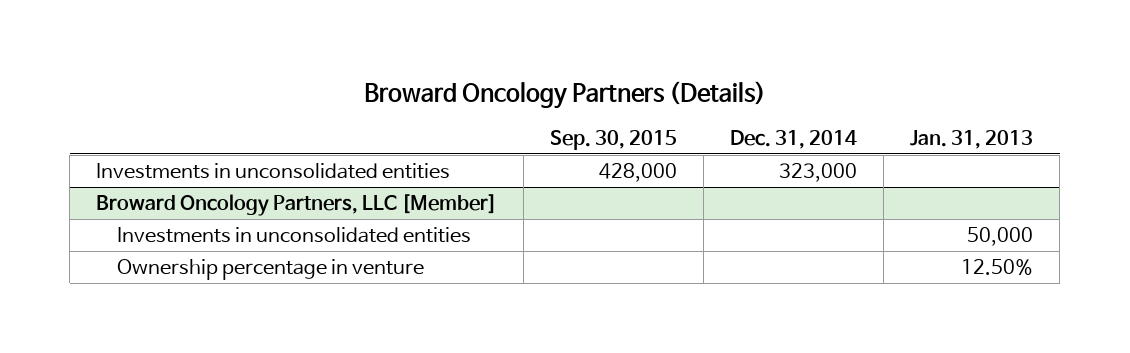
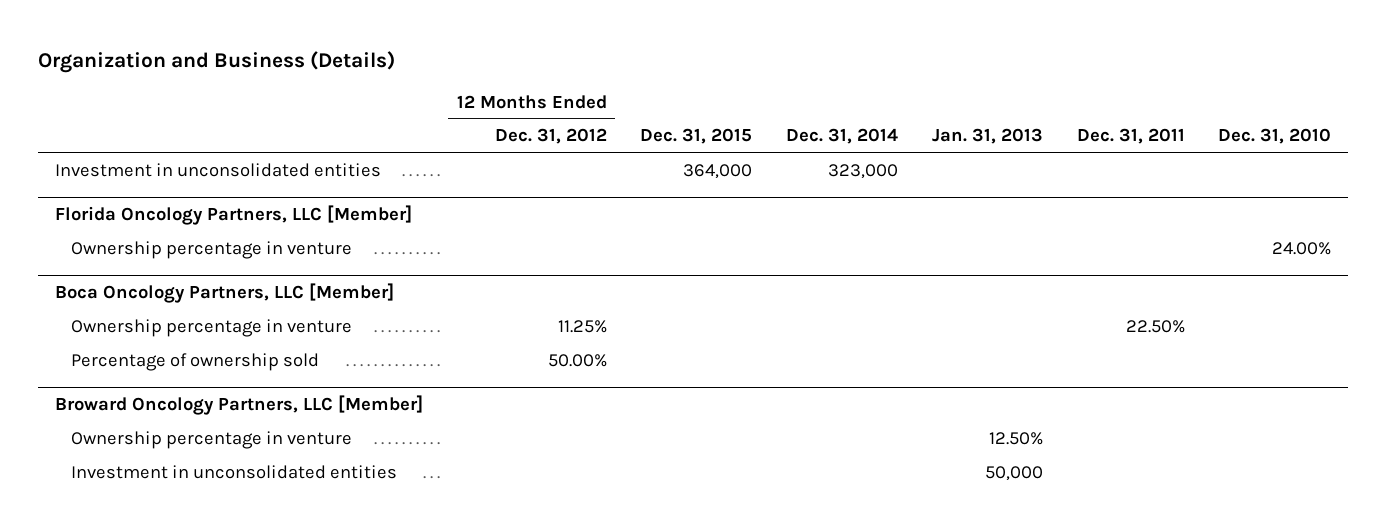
- Broward Oncology Partners (Details)
+ Organization and Business (Details)
- | Sep. 30, 2015 | Dec. 31, 2014 | Jan. 31, 2013
+ | 12 Months Ended Dec. 31, 2012 | Dec. 31, 2015 | Dec. 31, 2014 | Jan. 31, 2013 | Dec. 31, 2011 | Dec. 31, 2010
- Investments in unconsolidated entities | 428,000 | 323,000 |
+ Investment in unconsolidated entities | | 364,000 | 323,000 | | |
+ Florida Oncology Partners, LLC [Member]
+ Ownership percentage in venture | | | | | | 24.00%
+ Boca Oncology Partners, LLC [Member]
+ Ownership percentage in venture | 11.25% | | | | 22.50% |
+ Percentage of ownership sold | 50.00% | | | | |
@ Broward Oncology Partners, LLC [Member]
- Investments in unconsolidated entities | | | 50,000
+ Investment in unconsolidated entities | | | | 50,000 | |

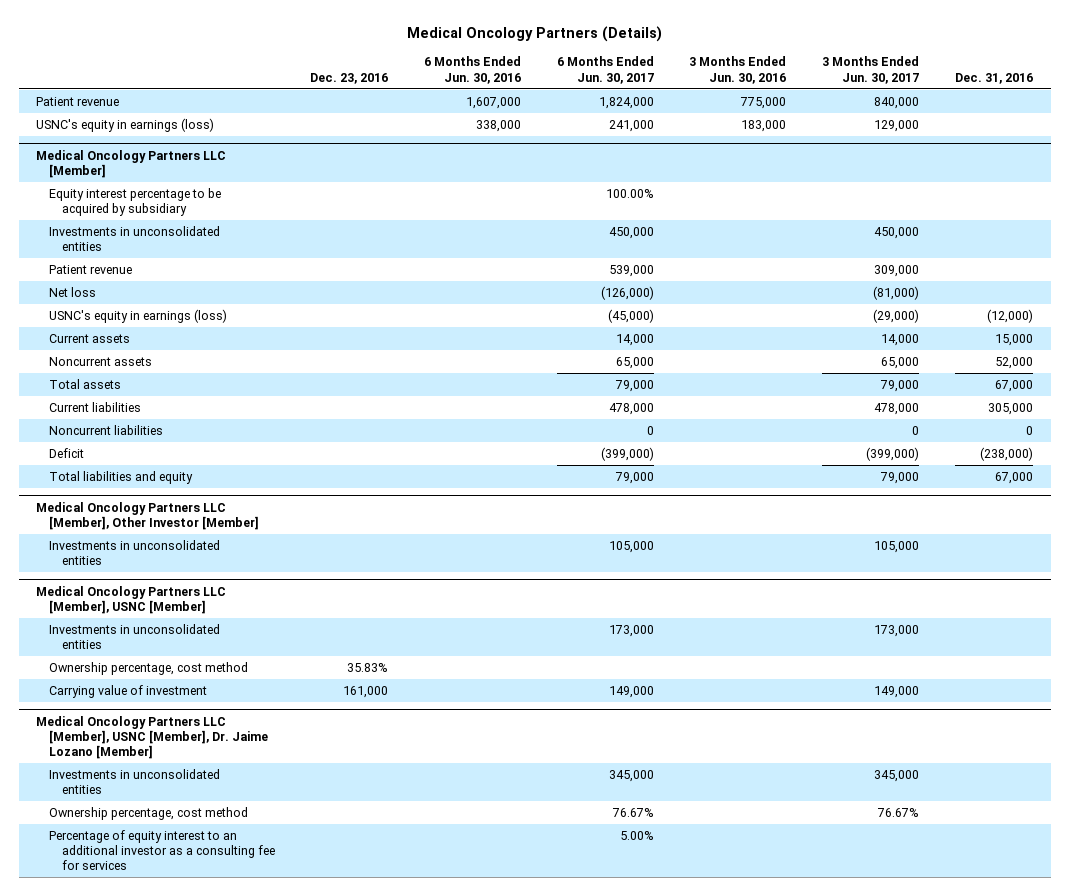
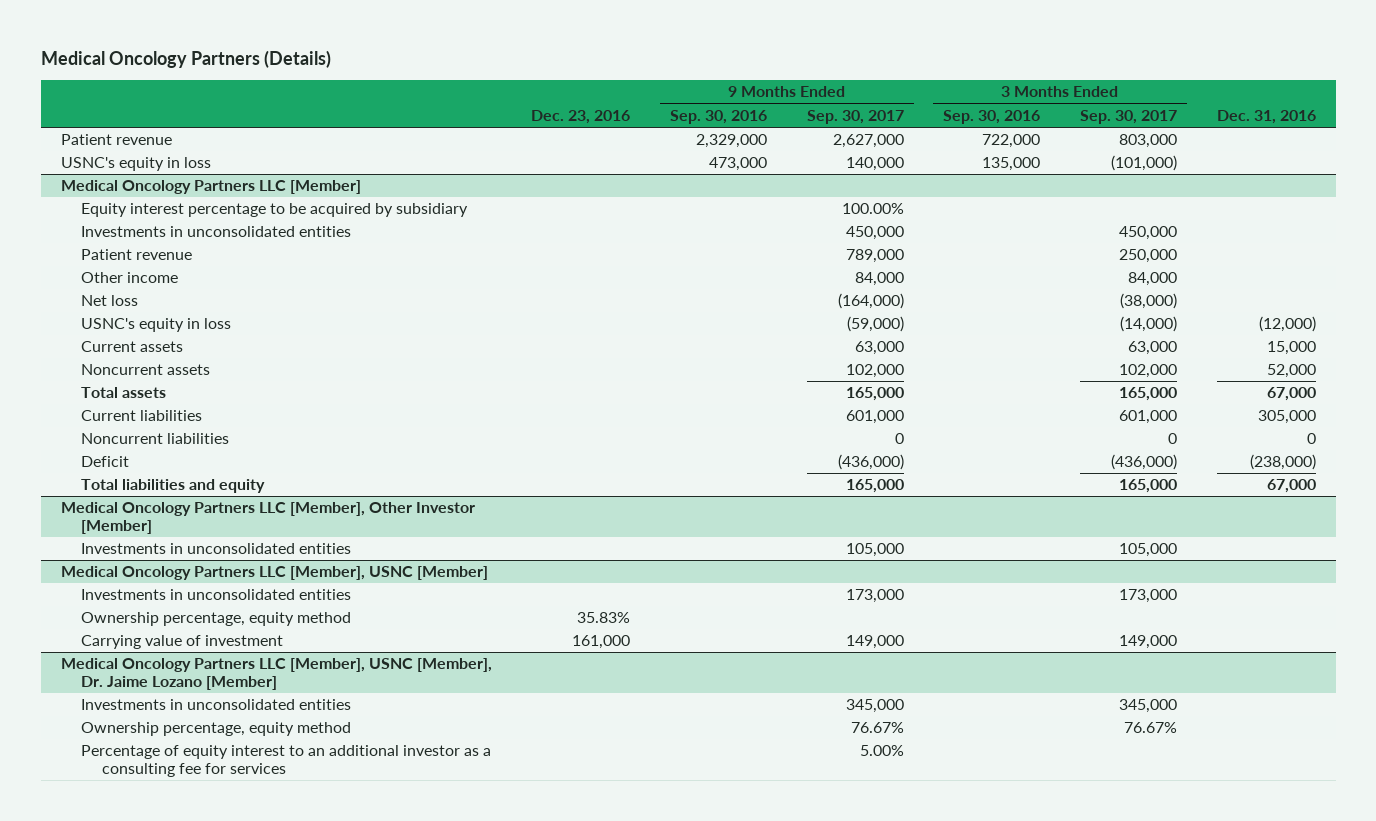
- | Dec. 23, 2016 | 6 Months Ended Jun. 30, 2016 | 6 Months Ended Jun. 30, 2017 | 3 Months Ended Jun. 30, 2016 | 3 Months Ended Jun. 30, 2017 | Dec. 31, 2016
+ | Dec. 23, 2016 | 9 Months Ended Sep. 30, 2016 | 9 Months Ended Sep. 30, 2017 | 3 Months Ended Sep. 30, 2016 | 3 Months Ended Sep. 30, 2017 | Dec. 31, 2016
- USNC's equity in earnings (loss) | | 338,000 | 241,000 | 183,000 | 129,000 |
+ USNC's equity in loss | | 473,000 | 140,000 | 135,000 | (101,000) |
@ Medical Oncology Partners LLC [Member]
+ Other income | | | 84,000 | | 84,000 |
- USNC's equity in earnings (loss) | | | (45,000) | | (29,000) | (12,000)
+ USNC's equity in loss | | | (59,000) | | (14,000) | (12,000)
@ Medical Oncology Partners LLC [Member], USNC [Member]
- Ownership percentage, cost method | 35.83% | | | | |
+ Ownership percentage, equity method | 35.83% | | | | |
@ Medical Oncology Partners LLC [Member], USNC [Member], Dr. Jaime Lozano [Member]
- Ownership percentage, cost method | | | 76.67% | | 76.67% |
+ Ownership percentage, equity method | | | 76.67% | | 76.67% |

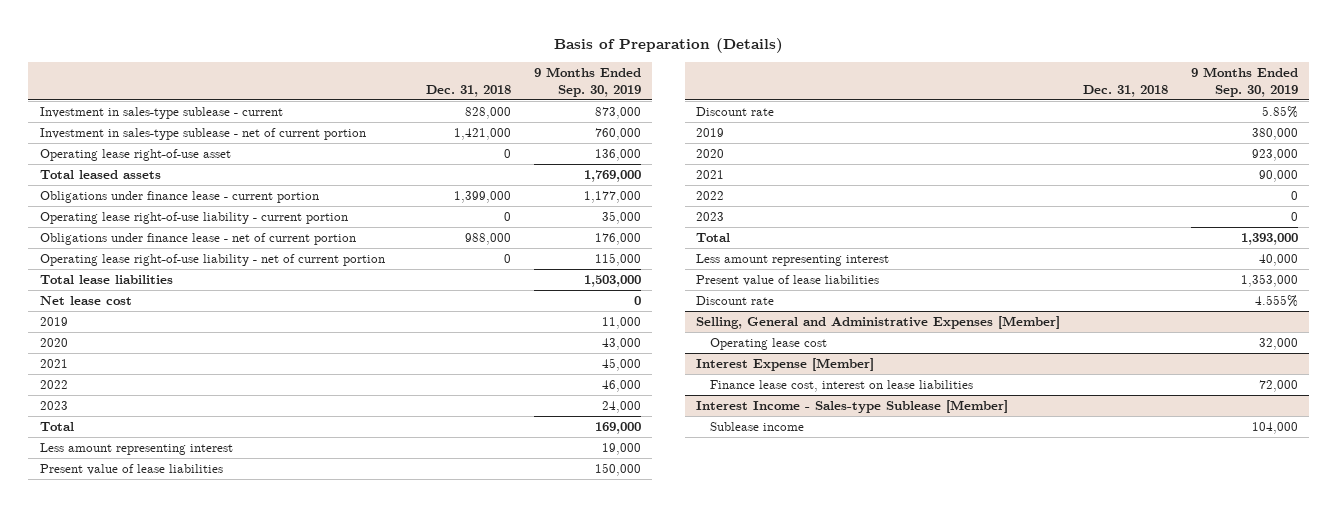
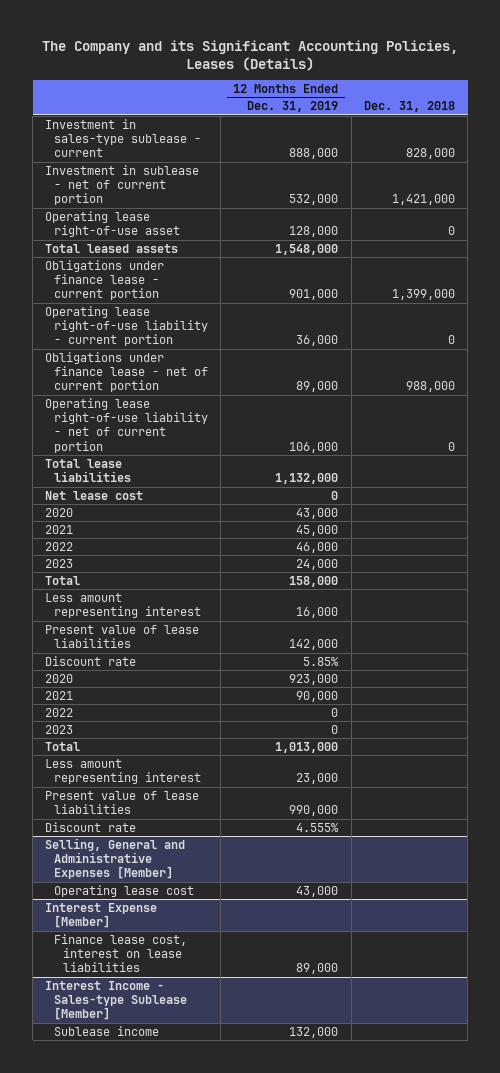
- Basis of Preparation (Details)
+ The Company and its Significant Accounting Policies, Leases (Details)
- | Dec. 31, 2018 | 9 Months Ended Sep. 30, 2019
+ | 12 Months Ended Dec. 31, 2019 | Dec. 31, 2018
- Investment in sales-type sublease - net of current portion | 1,421,000 | 760,000
+ Investment in sublease - net of current portion | 532,000 | 1,421,000
- 2019 | | 11,000
- 2019 | | 380,000

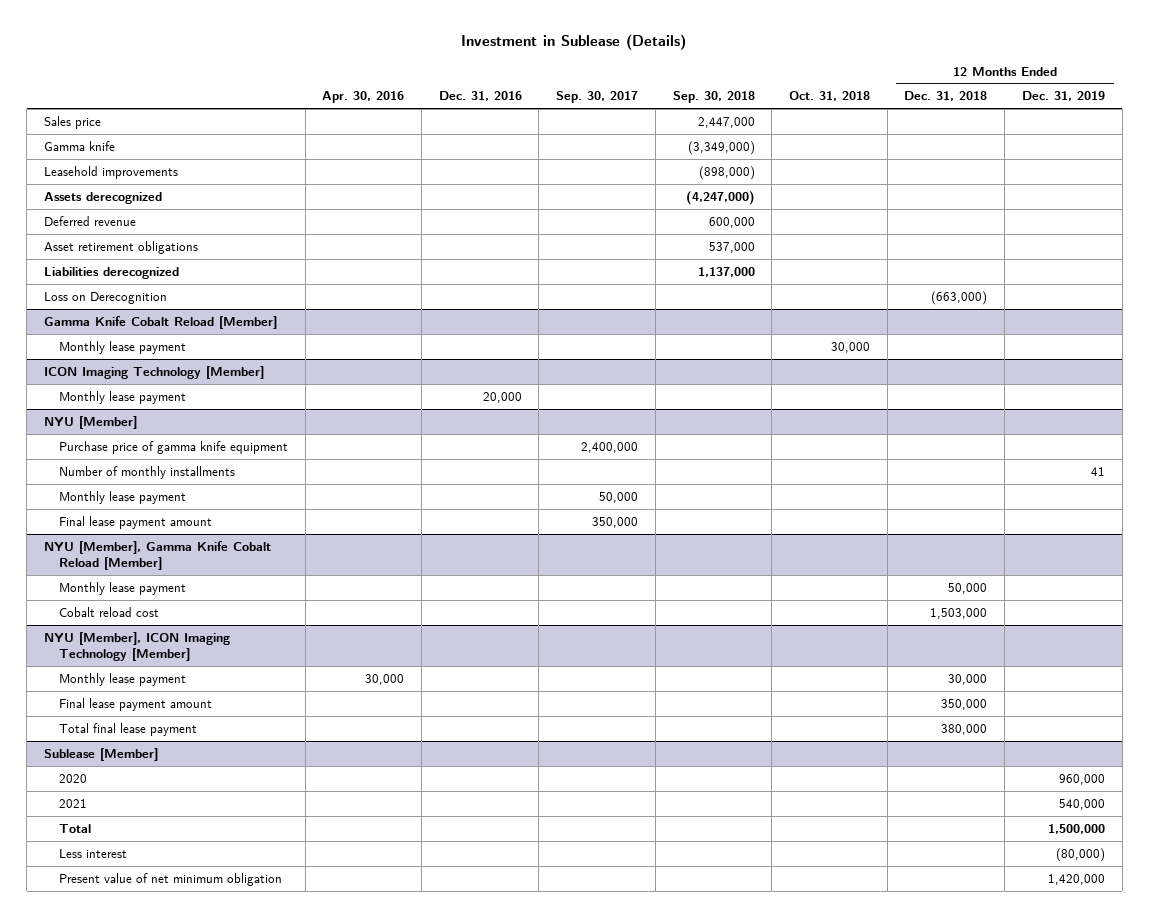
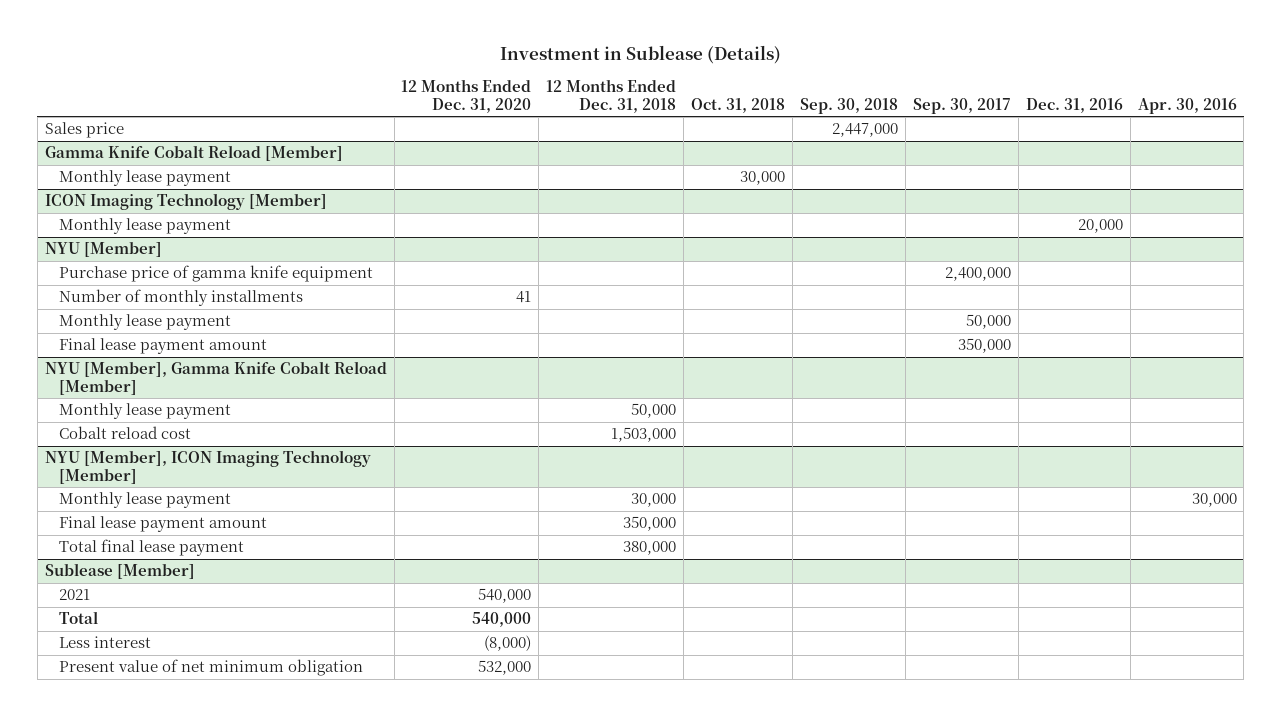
- | Apr. 30, 2016 | Dec. 31, 2016 | Sep. 30, 2017 | Sep. 30, 2018 | Oct. 31, 2018 | 12 Months Ended Dec. 31, 2018 | 12 Months Ended Dec. 31, 2019
+ | 12 Months Ended Dec. 31, 2020 | 12 Months Ended Dec. 31, 2018 | Oct. 31, 2018 | Sep. 30, 2018 | Sep. 30, 2017 | Dec. 31, 2016 | Apr. 30, 2016
- Gamma knife | | | | (3,349,000) | | |
- Leasehold improvements | | | | (898,000) | | |
- Assets derecognized | | | | (4,247,000) | | |
- Deferred revenue | | | | 600,000 | | |
- Asset retirement obligations | | | | 537,000 | | |
- Liabilities derecognized | | | | 1,137,000 | | |
- Loss on Derecognition | | | | | | (663,000) |
@ Sublease [Member]
- 2020 | | | | | | | 960,000

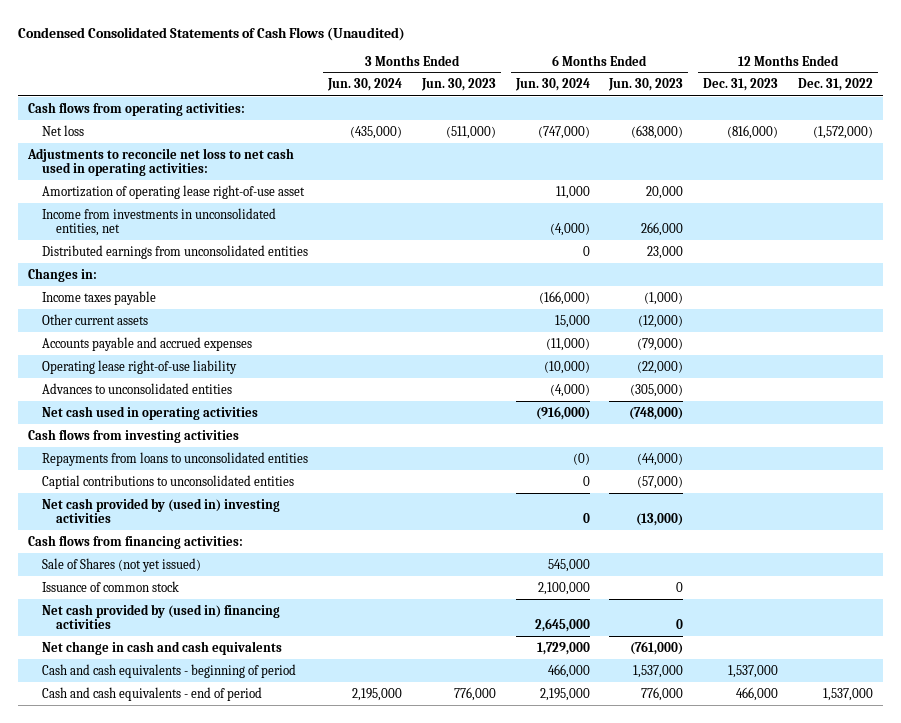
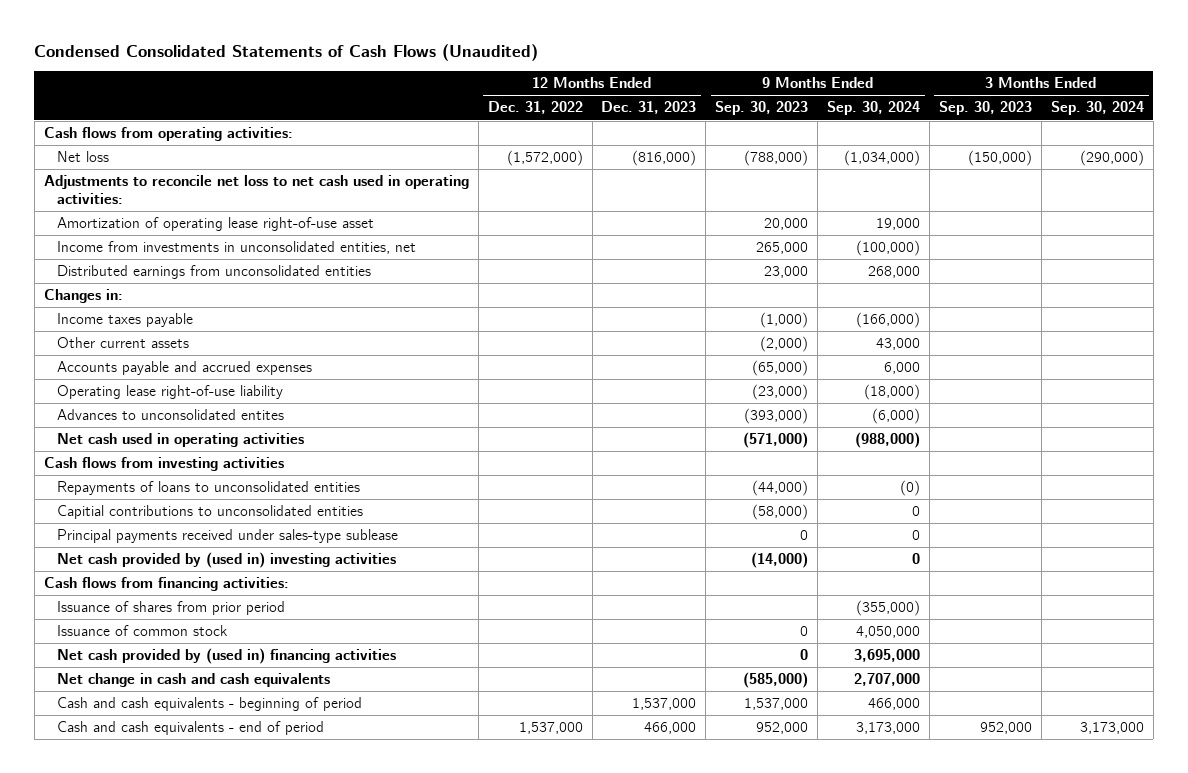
- | 3 Months Ended Jun. 30, 2024 | 3 Months Ended Jun. 30, 2023 | 6 Months Ended Jun. 30, 2024 | 6 Months Ended Jun. 30, 2023 | 12 Months Ended Dec. 31, 2023 | 12 Months Ended Dec. 31, 2022
+ | 12 Months Ended Dec. 31, 2022 | 12 Months Ended Dec. 31, 2023 | 9 Months Ended Sep. 30, 2023 | 9 Months Ended Sep. 30, 2024 | 3 Months Ended Sep. 30, 2023 | 3 Months Ended Sep. 30, 2024
- Advances to unconsolidated entities | | | (4,000) | (305,000) | |
+ Advances to unconsolidated entites | | | (393,000) | (6,000) | |
- Repayments from loans to unconsolidated entities | | | (0) | (44,000) | |
- Captial contributions to unconsolidated entities | | | 0 | (57,000) | |
+ Repayments of loans to unconsolidated entities | | | (44,000) | (0) | |
+ Capitial contributions to unconsolidated entities | | | (58,000) | 0 | |
+ Principal payments received under sales-type sublease | | | 0 | 0 | |
- Sale of Shares (not yet issued) | | | 545,000 | | |
+ Issuance of shares from prior period | | | | (355,000) | |

